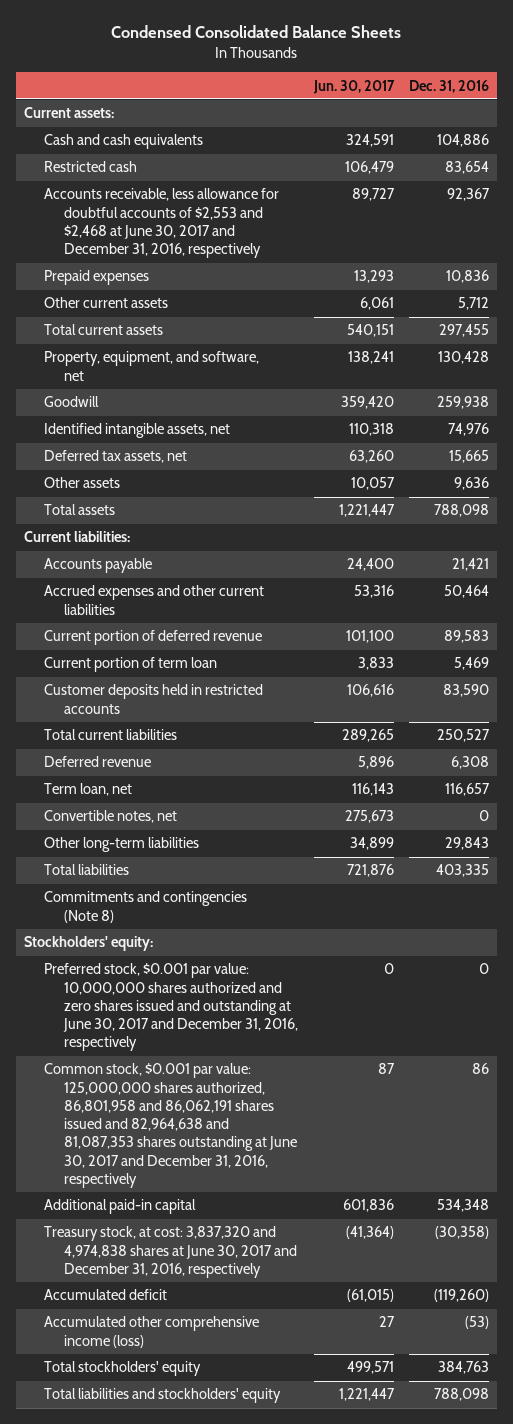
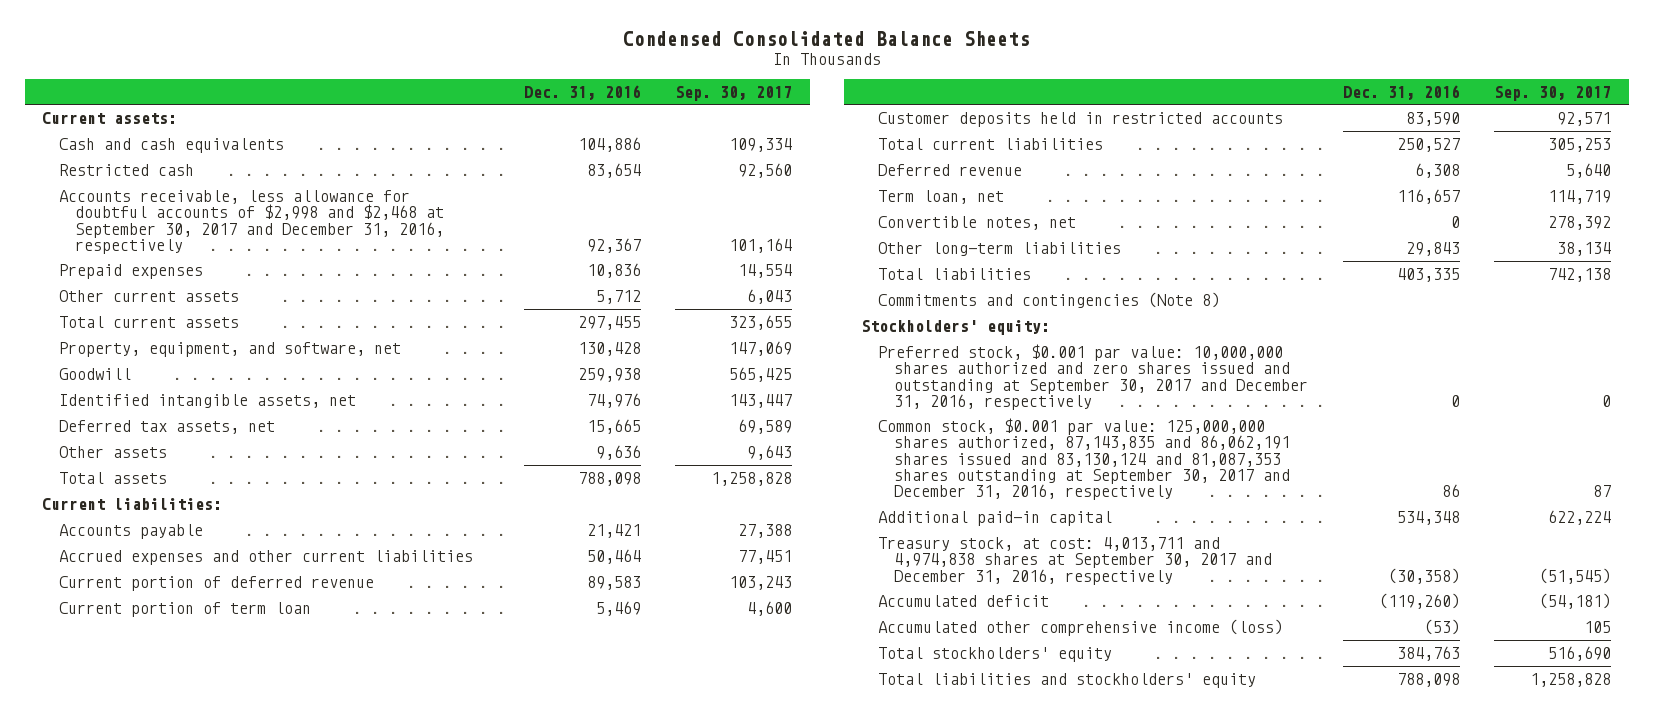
- | Jun. 30, 2017 | Dec. 31, 2016
+ | Dec. 31, 2016 | Sep. 30, 2017
- Accounts receivable, less allowance for doubtful accounts of $2,553 and $2,468 at June 30, 2017 and December 31, 2016, respectively | 89,727 | 92,367
+ Accounts receivable, less allowance for doubtful accounts of $2,998 and $2,468 at September 30, 2017 and December 31, 2016, respectively | 92,367 | 101,164
- Preferred stock, $0.001 par value: 10,000,000 shares authorized and zero shares issued and outstanding at June 30, 2017 and December 31, 2016, respectively | 0 | 0
- Common stock, $0.001 par value: 125,000,000 shares authorized, 86,801,958 and 86,062,191 shares issued and 82,964,638 and 81,087,353 shares outstanding at June 30, 2017 and December 31, 2016, respectively | 87 | 86
+ Preferred stock, $0.001 par value: 10,000,000 shares authorized and zero shares issued and outstanding at September 30, 2017 and December 31, 2016, respectively | 0 | 0
+ Common stock, $0.001 par value: 125,000,000 shares authorized, 87,143,835 and 86,062,191 shares issued and 83,130,124 and 81,087,353 shares outstanding at September 30, 2017 and December 31, 2016, respectively | 86 | 87
- Treasury stock, at cost: 3,837,320 and 4,974,838 shares at June 30, 2017 and December 31, 2016, respectively | (41,364) | (30,358)
+ Treasury stock, at cost: 4,013,711 and 4,974,838 shares at September 30, 2017 and December 31, 2016, respectively | (30,358) | (51,545)

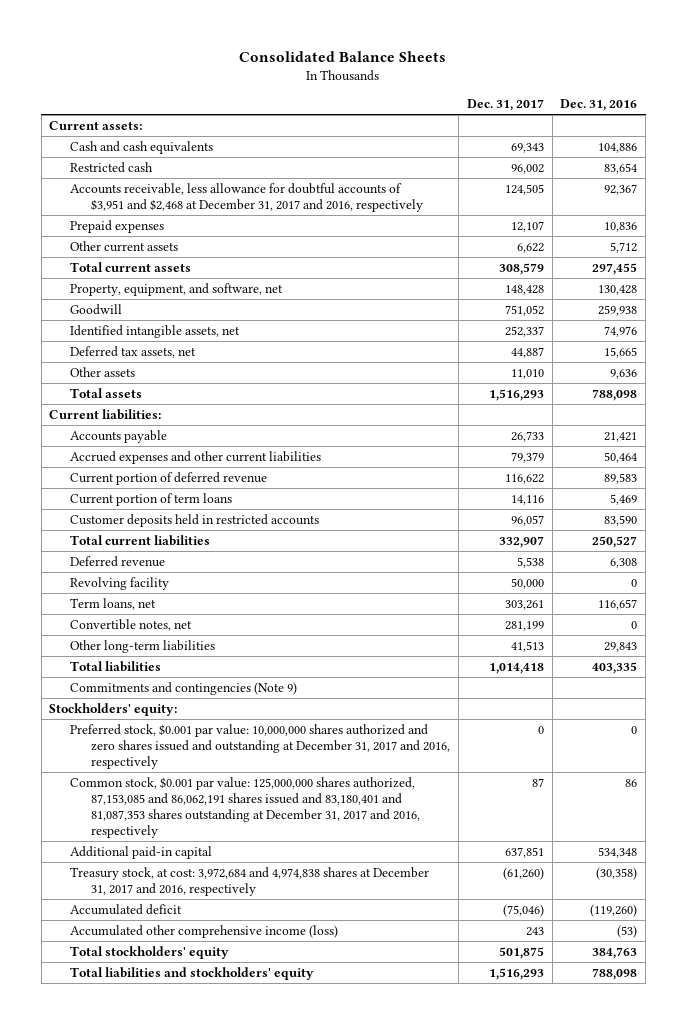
- Condensed Consolidated Balance Sheets
+ Consolidated Balance Sheets
- | Dec. 31, 2016 | Sep. 30, 2017
+ | Dec. 31, 2017 | Dec. 31, 2016
- Accounts receivable, less allowance for doubtful accounts of $2,998 and $2,468 at September 30, 2017 and December 31, 2016, respectively | 92,367 | 101,164
+ Accounts receivable, less allowance for doubtful accounts of $3,951 and $2,468 at December 31, 2017 and 2016, respectively | 124,505 | 92,367
- Current portion of term loan | 5,469 | 4,600
+ Current portion of term loans | 14,116 | 5,469
- Term loan, net | 116,657 | 114,719
+ Revolving facility | 50,000 | 0
+ Term loans, net | 303,261 | 116,657
- Commitments and contingencies (Note 8)
+ Commitments and contingencies (Note 9)
- Preferred stock, $0.001 par value: 10,000,000 shares authorized and zero shares issued and outstanding at September 30, 2017 and December 31, 2016, respectively | 0 | 0
- Common stock, $0.001 par value: 125,000,000 shares authorized, 87,143,835 and 86,062,191 shares issued and 83,130,124 and 81,087,353 shares outstanding at September 30, 2017 and December 31, 2016, respectively | 86 | 87
+ Preferred stock, $0.001 par value: 10,000,000 shares authorized and zero shares issued and outstanding at December 31, 2017 and 2016, respectively | 0 | 0
+ Common stock, $0.001 par value: 125,000,000 shares authorized, 87,153,085 and 86,062,191 shares issued and 83,180,401 and 81,087,353 shares outstanding at December 31, 2017 and 2016, respectively | 87 | 86
- Treasury stock, at cost: 4,013,711 and 4,974,838 shares at September 30, 2017 and December 31, 2016, respectively | (30,358) | (51,545)
+ Treasury stock, at cost: 3,972,684 and 4,974,838 shares at December 31, 2017 and 2016, respectively | (61,260) | (30,358)

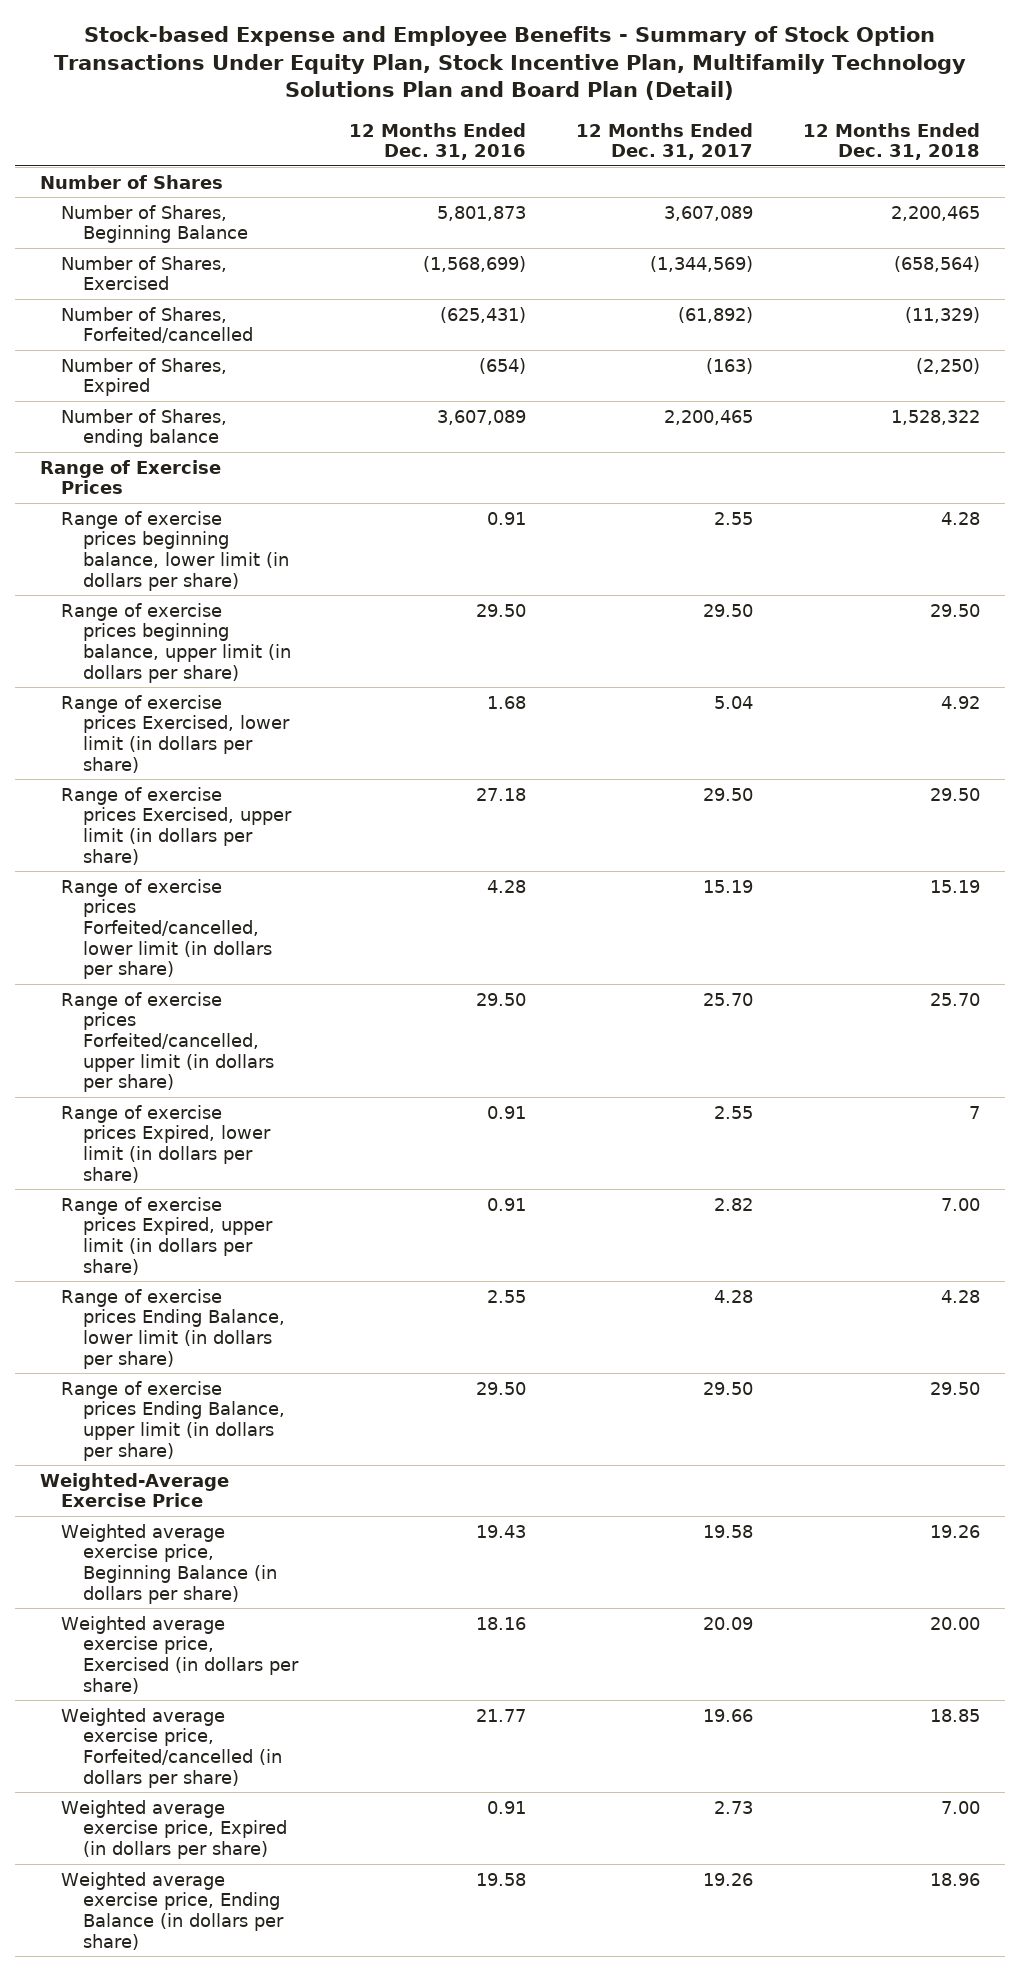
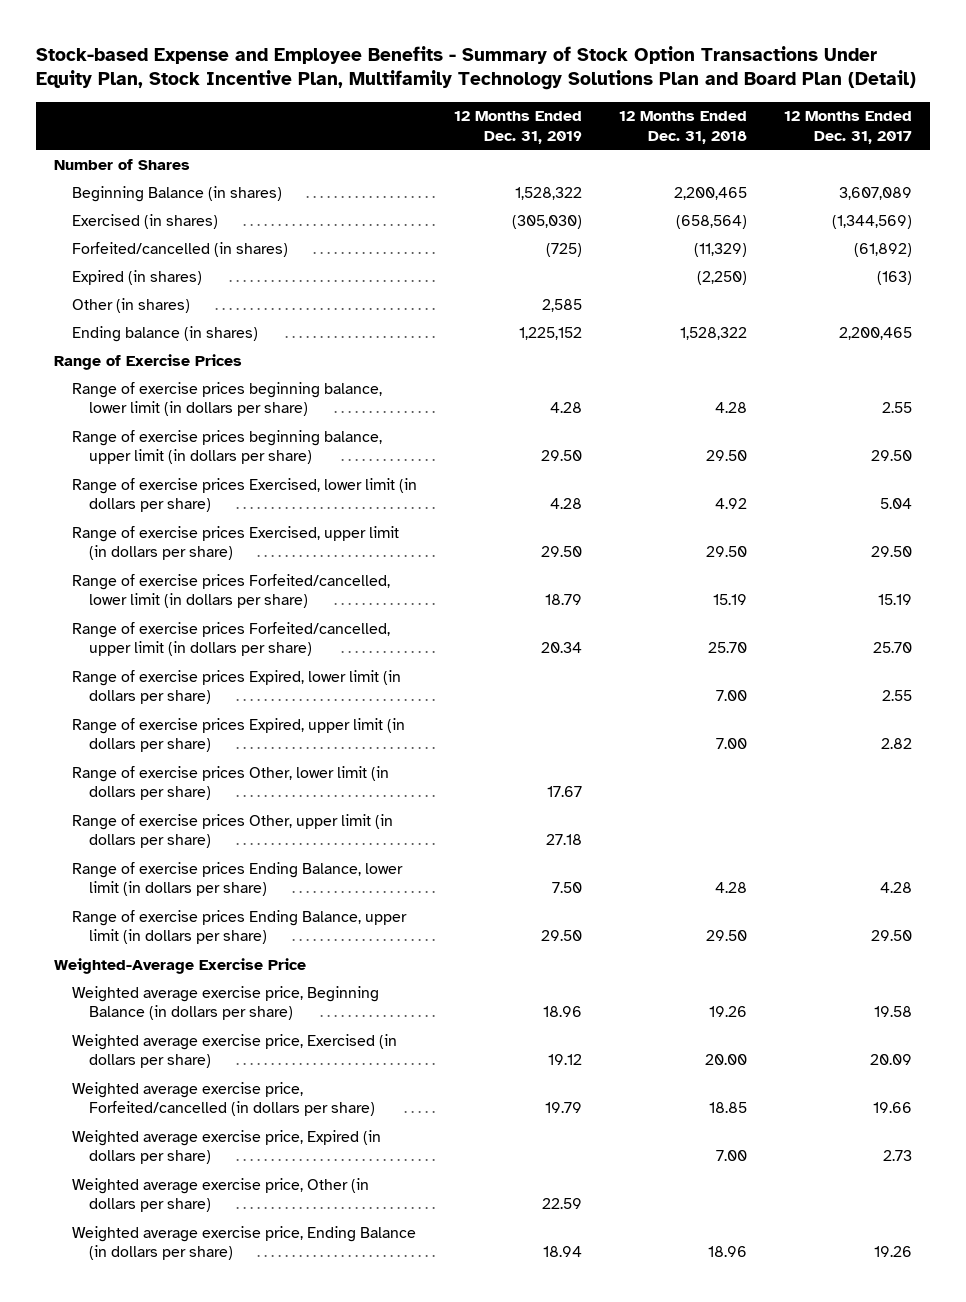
- | 12 Months Ended Dec. 31, 2016 | 12 Months Ended Dec. 31, 2017 | 12 Months Ended Dec. 31, 2018
+ | 12 Months Ended Dec. 31, 2019 | 12 Months Ended Dec. 31, 2018 | 12 Months Ended Dec. 31, 2017
- Number of Shares, Beginning Balance | 5,801,873 | 3,607,089 | 2,200,465
- Number of Shares, Exercised | (1,568,699) | (1,344,569) | (658,564)
- Number of Shares, Forfeited/cancelled | (625,431) | (61,892) | (11,329)
- Number of Shares, Expired | (654) | (163) | (2,250)
- Number of Shares, ending balance | 3,607,089 | 2,200,465 | 1,528,322
+ Beginning Balance (in shares) | 1,528,322 | 2,200,465 | 3,607,089
+ Exercised (in shares) | (305,030) | (658,564) | (1,344,569)
+ Forfeited/cancelled (in shares) | (725) | (11,329) | (61,892)
+ Expired (in shares) | | (2,250) | (163)
+ Other (in shares) | 2,585 | |
+ Ending balance (in shares) | 1,225,152 | 1,528,322 | 2,200,465
- Range of exercise prices Expired, lower limit (in dollars per share) | 0.91 | 2.55 | 7
+ Range of exercise prices Expired, lower limit (in dollars per share) | | 7.00 | 2.55
+ Range of exercise prices Other, lower limit (in dollars per share) | 17.67 | |
+ Range of exercise prices Other, upper limit (in dollars per share) | 27.18 | |
+ Weighted average exercise price, Other (in dollars per share) | 22.59 | |

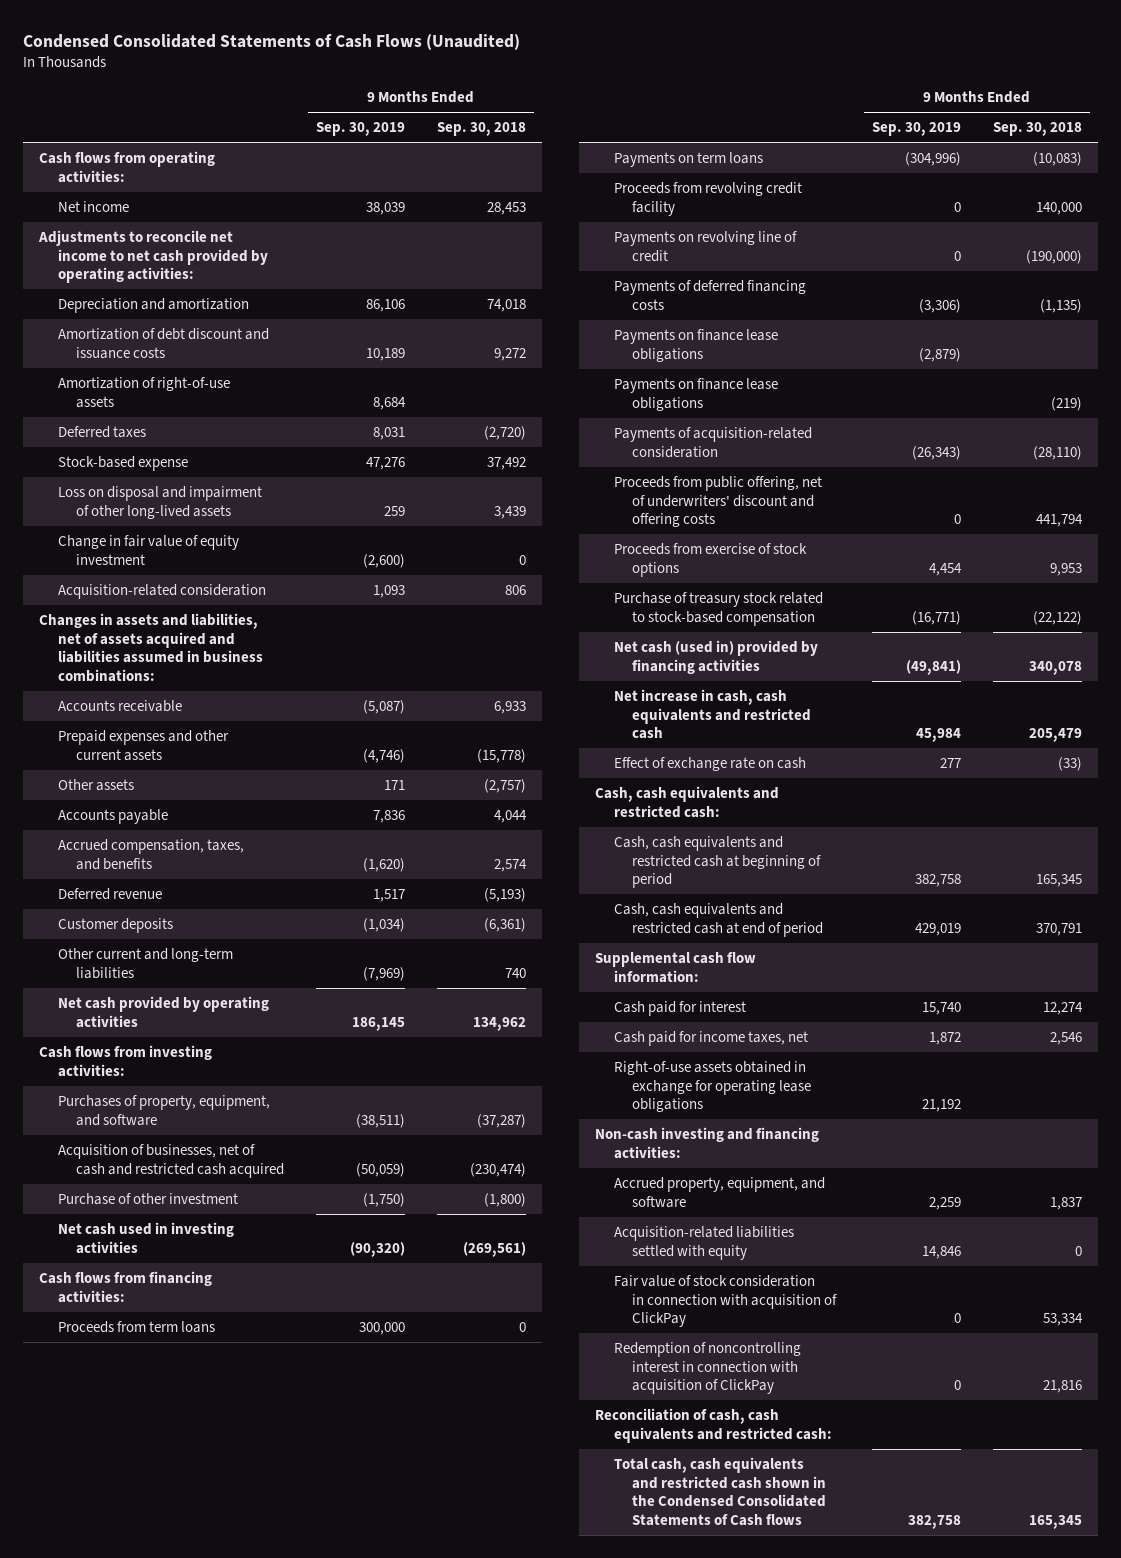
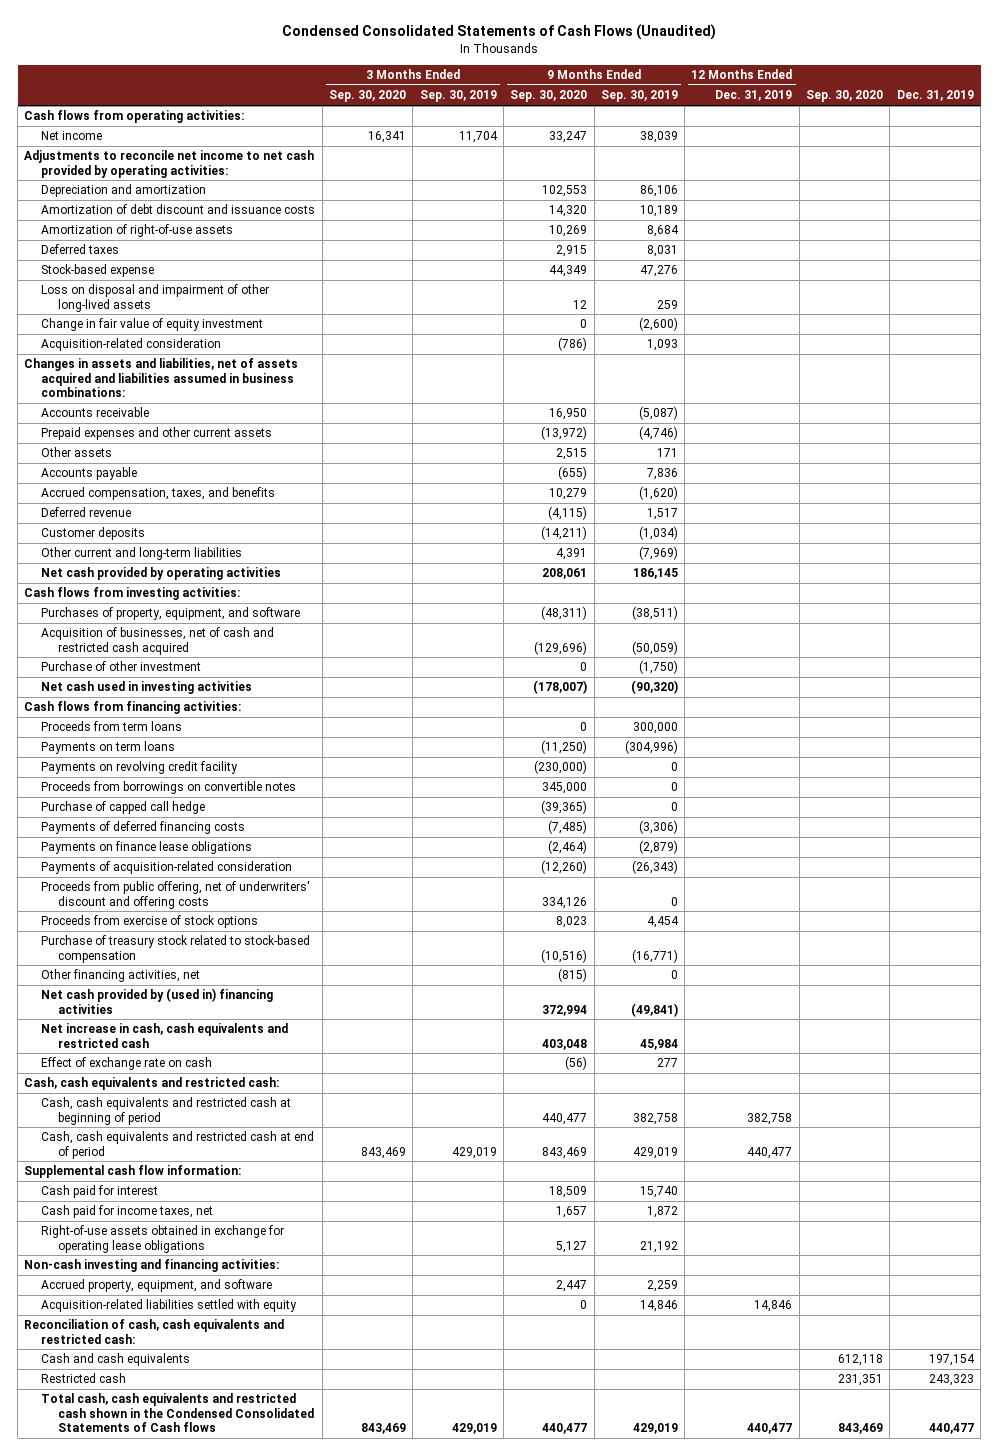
- | 9 Months Ended Sep. 30, 2019 | 9 Months Ended Sep. 30, 2018
+ | 3 Months Ended Sep. 30, 2020 | 3 Months Ended Sep. 30, 2019 | 9 Months Ended Sep. 30, 2020 | 9 Months Ended Sep. 30, 2019 | 12 Months Ended Dec. 31, 2019 | Sep. 30, 2020 | Dec. 31, 2019
- Proceeds from revolving credit facility | 0 | 140,000
- Payments on revolving line of credit | 0 | (190,000)
+ Payments on revolving credit facility | | | (230,000) | 0 | | |
+ Proceeds from borrowings on convertible notes | | | 345,000 | 0 | | |
+ Purchase of capped call hedge | | | (39,365) | 0 | | |
- Payments on finance lease obligations | | (219)
- Net cash (used in) provided by financing activities | (49,841) | 340,078
+ Other financing activities, net | | | (815) | 0 | | |
+ Net cash provided by (used in) financing activities | | | 372,994 | (49,841) | | |
- Fair value of stock consideration in connection with acquisition of ClickPay | 0 | 53,334
- Redemption of noncontrolling interest in connection with acquisition of ClickPay | 0 | 21,816
- Total cash, cash equivalents and restricted cash shown in the Condensed Consolidated Statements of Cash flows | 382,758 | 165,345
+ Cash and cash equivalents | | | | | | 612,118 | 197,154
+ Restricted cash | | | | | | 231,351 | 243,323
+ Total cash, cash equivalents and restricted cash shown in the Condensed Consolidated Statements of Cash flows | 843,469 | 429,019 | 440,477 | 429,019 | 440,477 | 843,469 | 440,477

